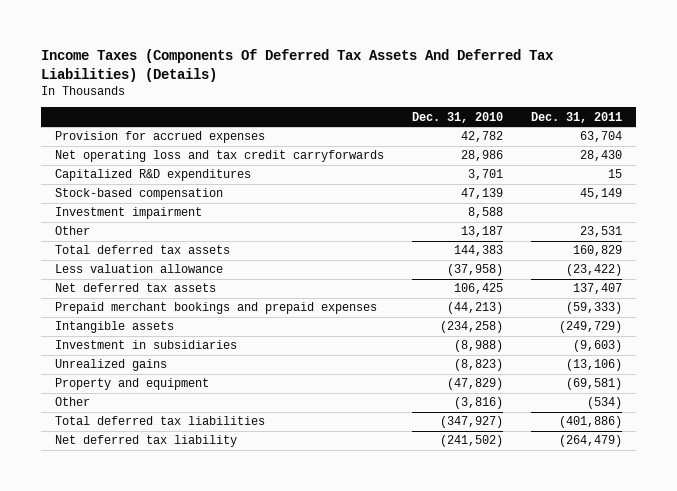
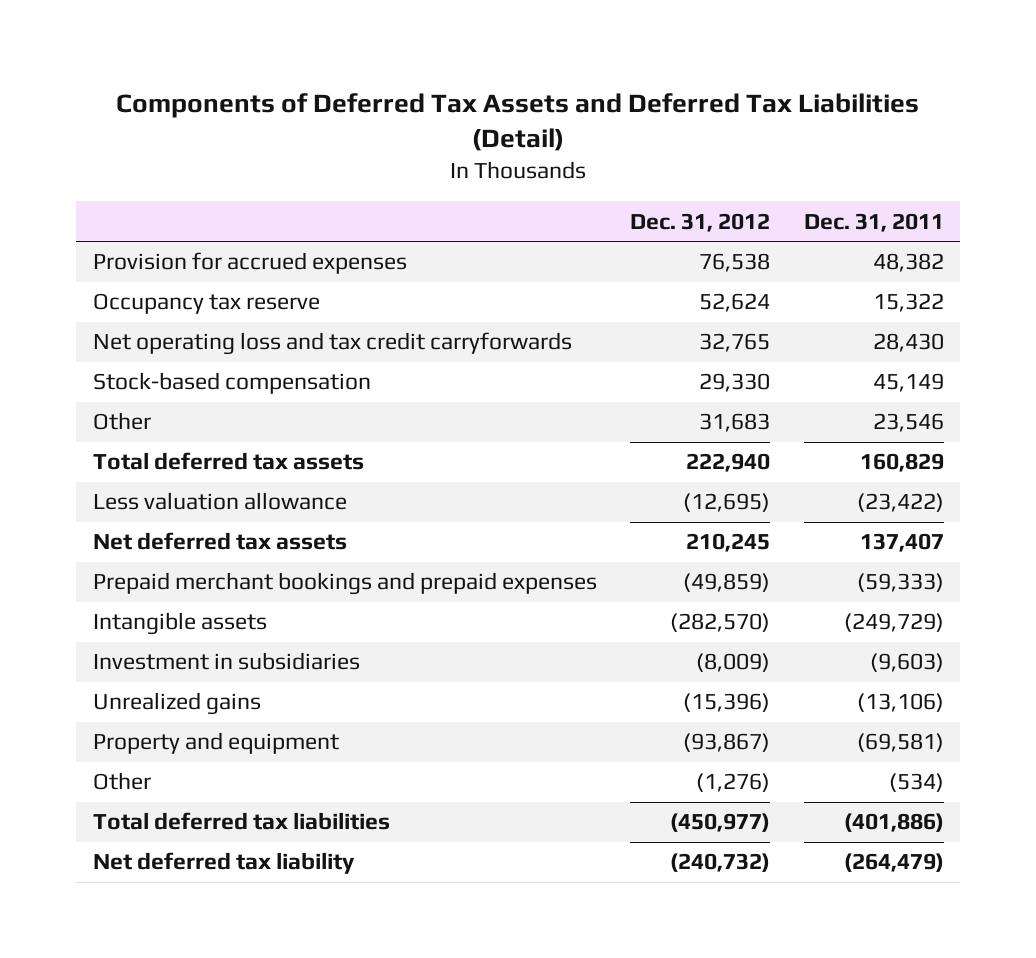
- Income Taxes (Components Of Deferred Tax Assets And Deferred Tax Liabilities) (Details)
+ Components of Deferred Tax Assets and Deferred Tax Liabilities (Detail)
- | Dec. 31, 2010 | Dec. 31, 2011
+ | Dec. 31, 2012 | Dec. 31, 2011
- Provision for accrued expenses | 42,782 | 63,704
+ Provision for accrued expenses | 76,538 | 48,382
+ Occupancy tax reserve | 52,624 | 15,322
- Capitalized R&D expenditures | 3,701 | 15
- Investment impairment | 8,588 |
- Other | 13,187 | 23,531
+ Other | 31,683 | 23,546

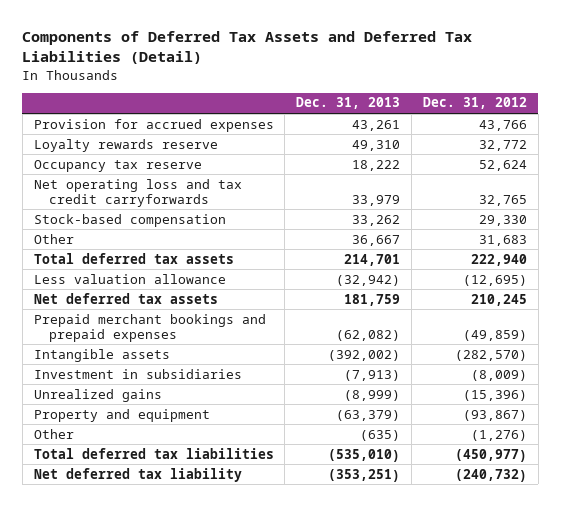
- | Dec. 31, 2012 | Dec. 31, 2011
+ | Dec. 31, 2013 | Dec. 31, 2012
- Provision for accrued expenses | 76,538 | 48,382
+ Provision for accrued expenses | 43,261 | 43,766
+ Loyalty rewards reserve | 49,310 | 32,772

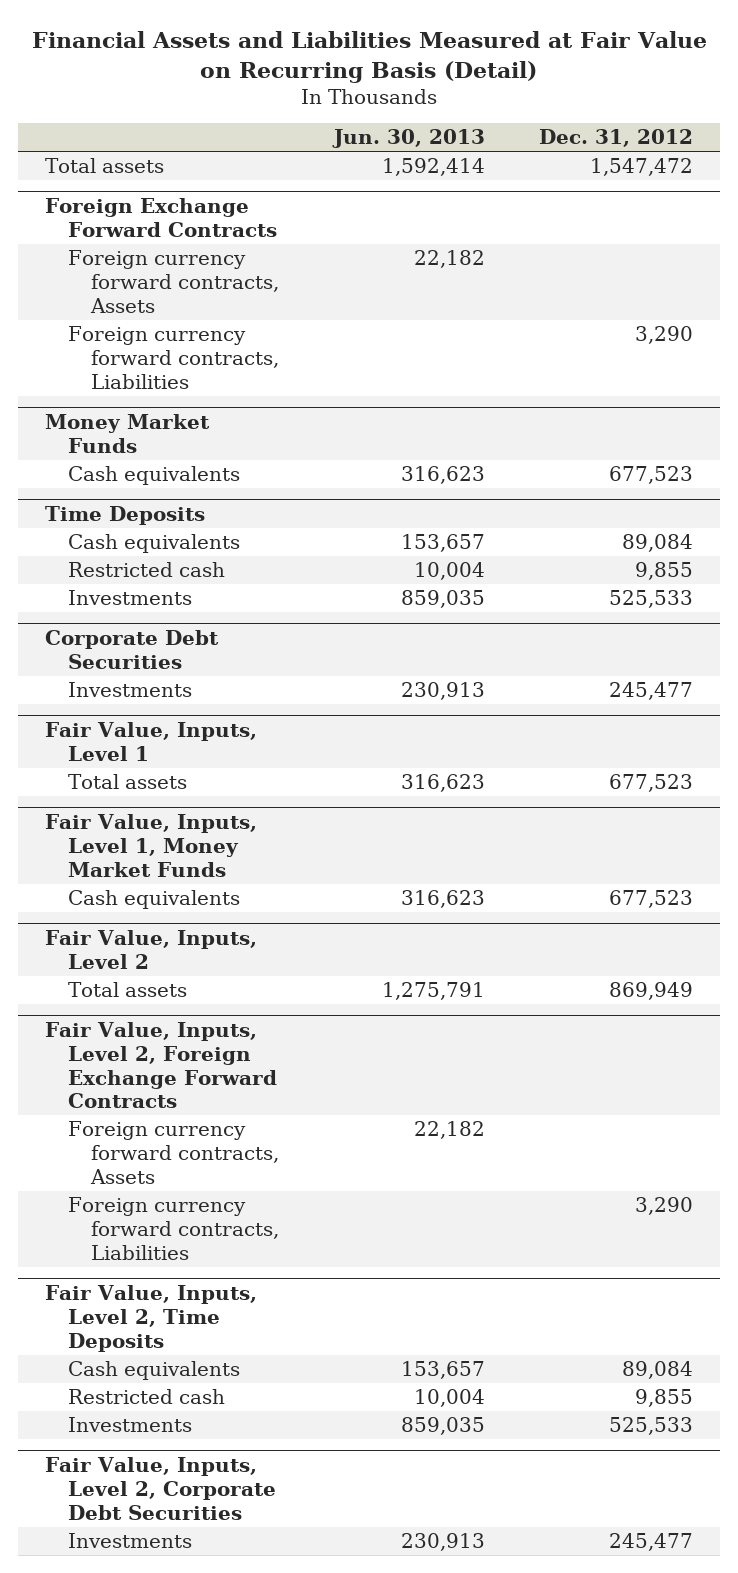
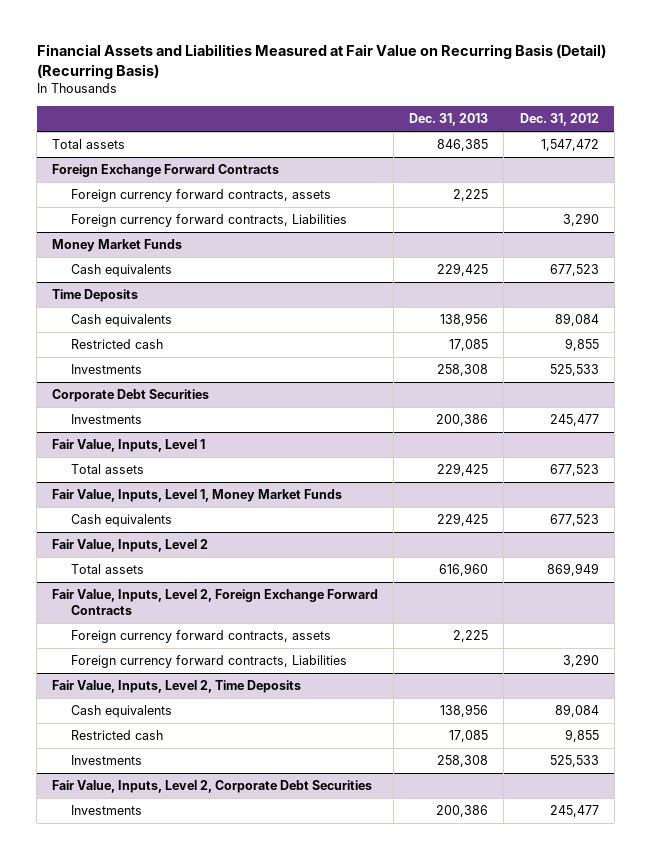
- Financial Assets and Liabilities Measured at Fair Value on Recurring Basis (Detail)
+ Financial Assets and Liabilities Measured at Fair Value on Recurring Basis (Detail) (Recurring Basis)
- | Jun. 30, 2013 | Dec. 31, 2012
+ | Dec. 31, 2013 | Dec. 31, 2012
@ Foreign Exchange Forward Contracts
- Foreign currency forward contracts, Assets | 22,182 |
+ Foreign currency forward contracts, assets | 2,225 |
@ Fair Value, Inputs, Level 2, Foreign Exchange Forward Contracts
- Foreign currency forward contracts, Assets | 22,182 |
+ Foreign currency forward contracts, assets | 2,225 |

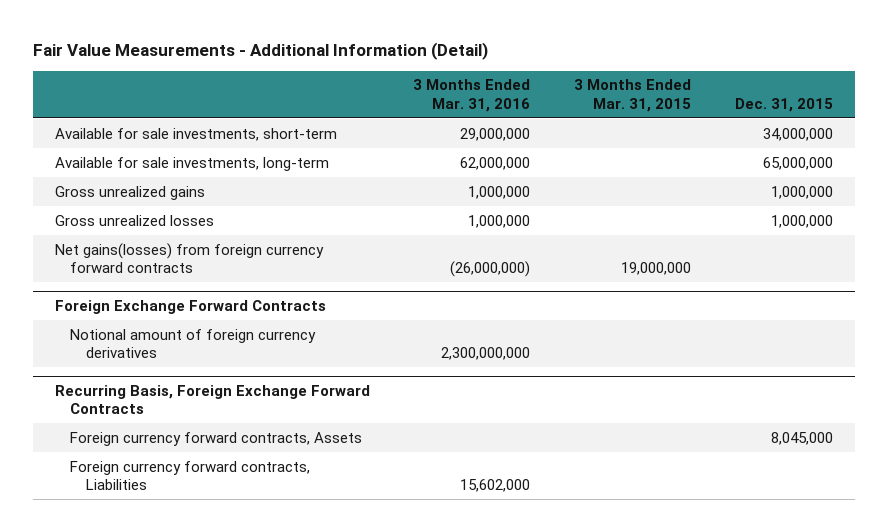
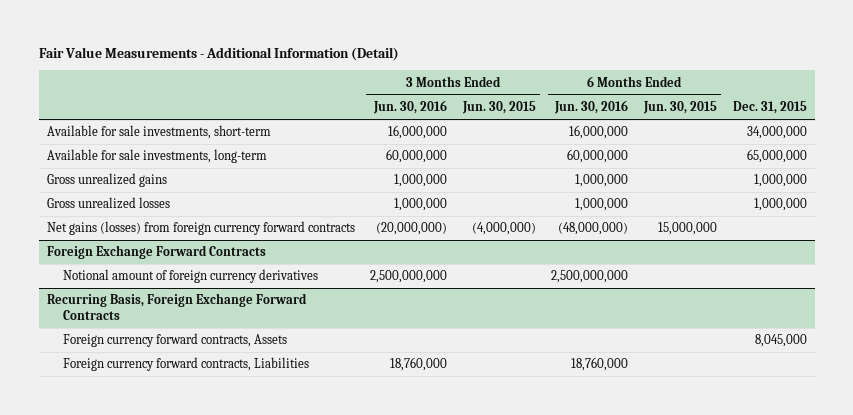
- | 3 Months Ended Mar. 31, 2016 | 3 Months Ended Mar. 31, 2015 | Dec. 31, 2015
+ | 3 Months Ended Jun. 30, 2016 | 3 Months Ended Jun. 30, 2015 | 6 Months Ended Jun. 30, 2016 | 6 Months Ended Jun. 30, 2015 | Dec. 31, 2015
- Net gains(losses) from foreign currency forward contracts | (26,000,000) | 19,000,000 |
+ Net gains (losses) from foreign currency forward contracts | (20,000,000) | (4,000,000) | (48,000,000) | 15,000,000 |

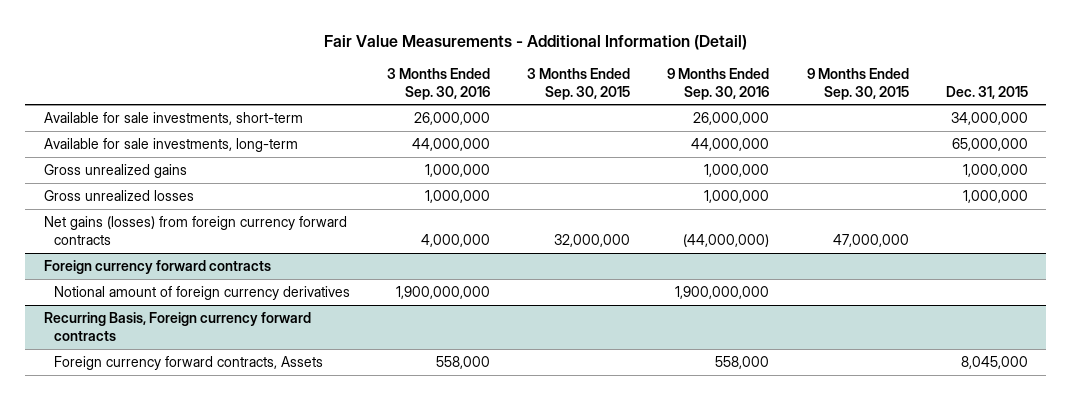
- | 3 Months Ended Jun. 30, 2016 | 3 Months Ended Jun. 30, 2015 | 6 Months Ended Jun. 30, 2016 | 6 Months Ended Jun. 30, 2015 | Dec. 31, 2015
+ | 3 Months Ended Sep. 30, 2016 | 3 Months Ended Sep. 30, 2015 | 9 Months Ended Sep. 30, 2016 | 9 Months Ended Sep. 30, 2015 | Dec. 31, 2015
- Foreign Exchange Forward Contracts
+ Foreign currency forward contracts
- Recurring Basis, Foreign Exchange Forward Contracts
+ Recurring Basis, Foreign currency forward contracts
- Foreign currency forward contracts, Liabilities | 18,760,000 | | 18,760,000 | |

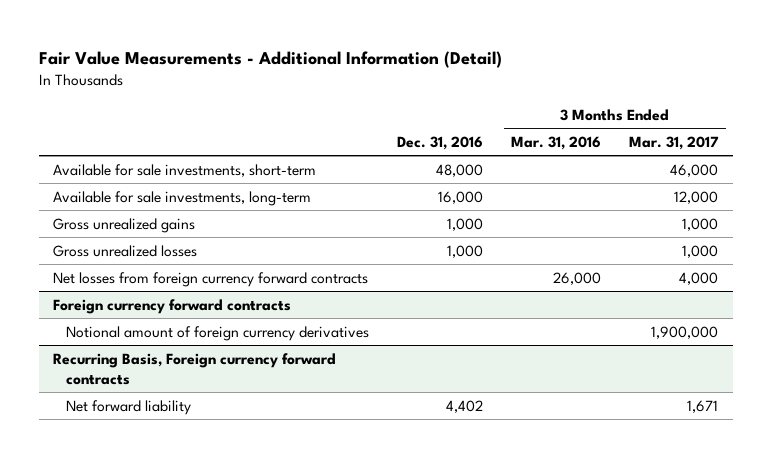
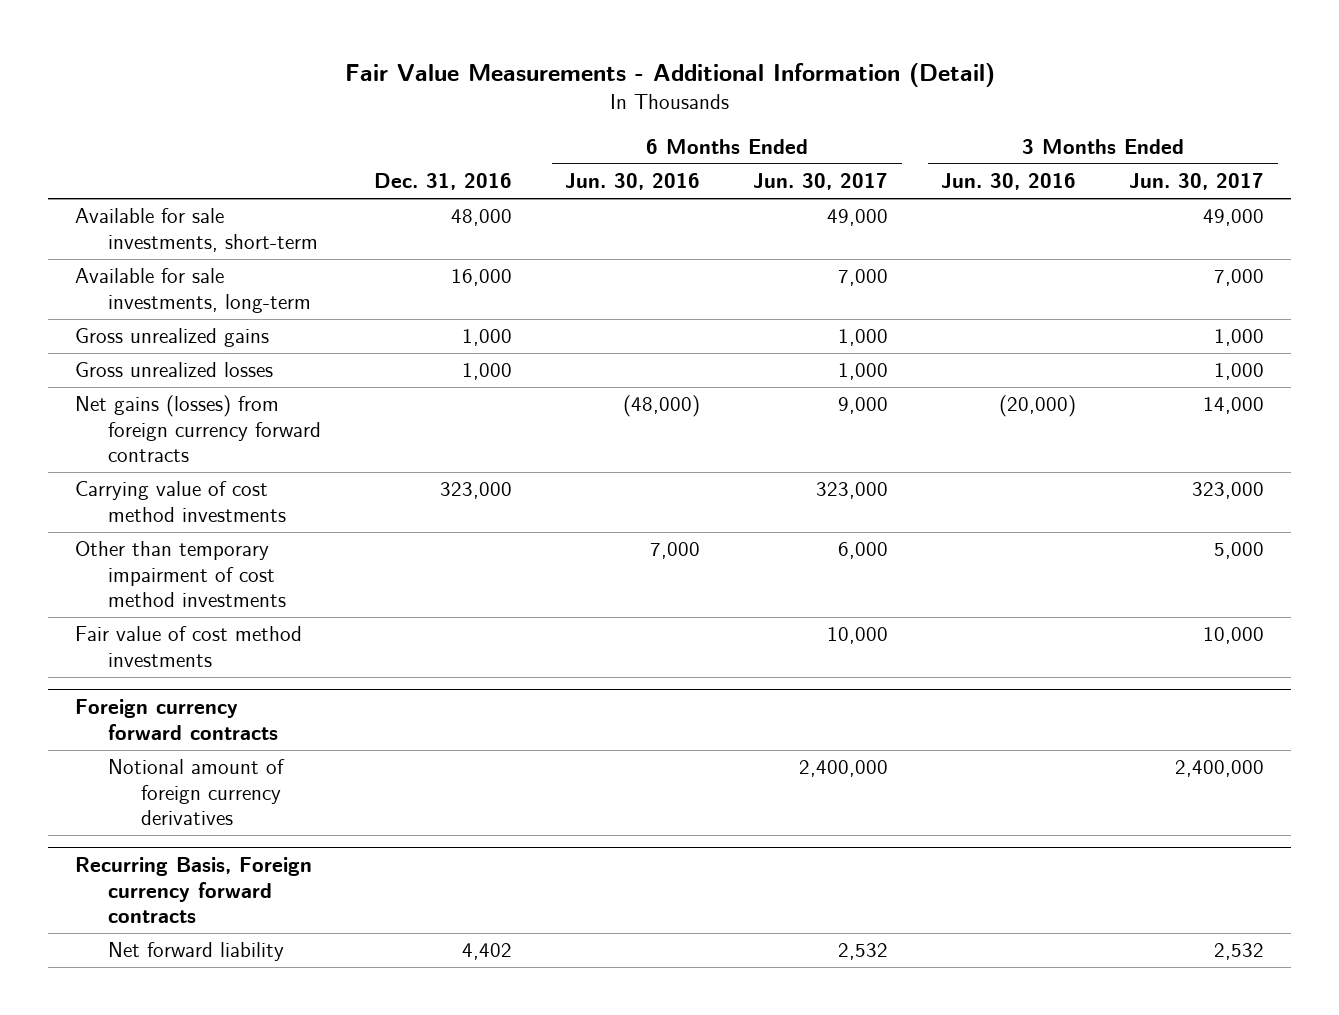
- | Dec. 31, 2016 | 3 Months Ended Mar. 31, 2016 | 3 Months Ended Mar. 31, 2017
+ | Dec. 31, 2016 | 6 Months Ended Jun. 30, 2016 | 6 Months Ended Jun. 30, 2017 | 3 Months Ended Jun. 30, 2016 | 3 Months Ended Jun. 30, 2017
- Net losses from foreign currency forward contracts | | 26,000 | 4,000
+ Net gains (losses) from foreign currency forward contracts | | (48,000) | 9,000 | (20,000) | 14,000
+ Carrying value of cost method investments | 323,000 | | 323,000 | | 323,000
+ Other than temporary impairment of cost method investments | | 7,000 | 6,000 | | 5,000
+ Fair value of cost method investments | | | 10,000 | | 10,000

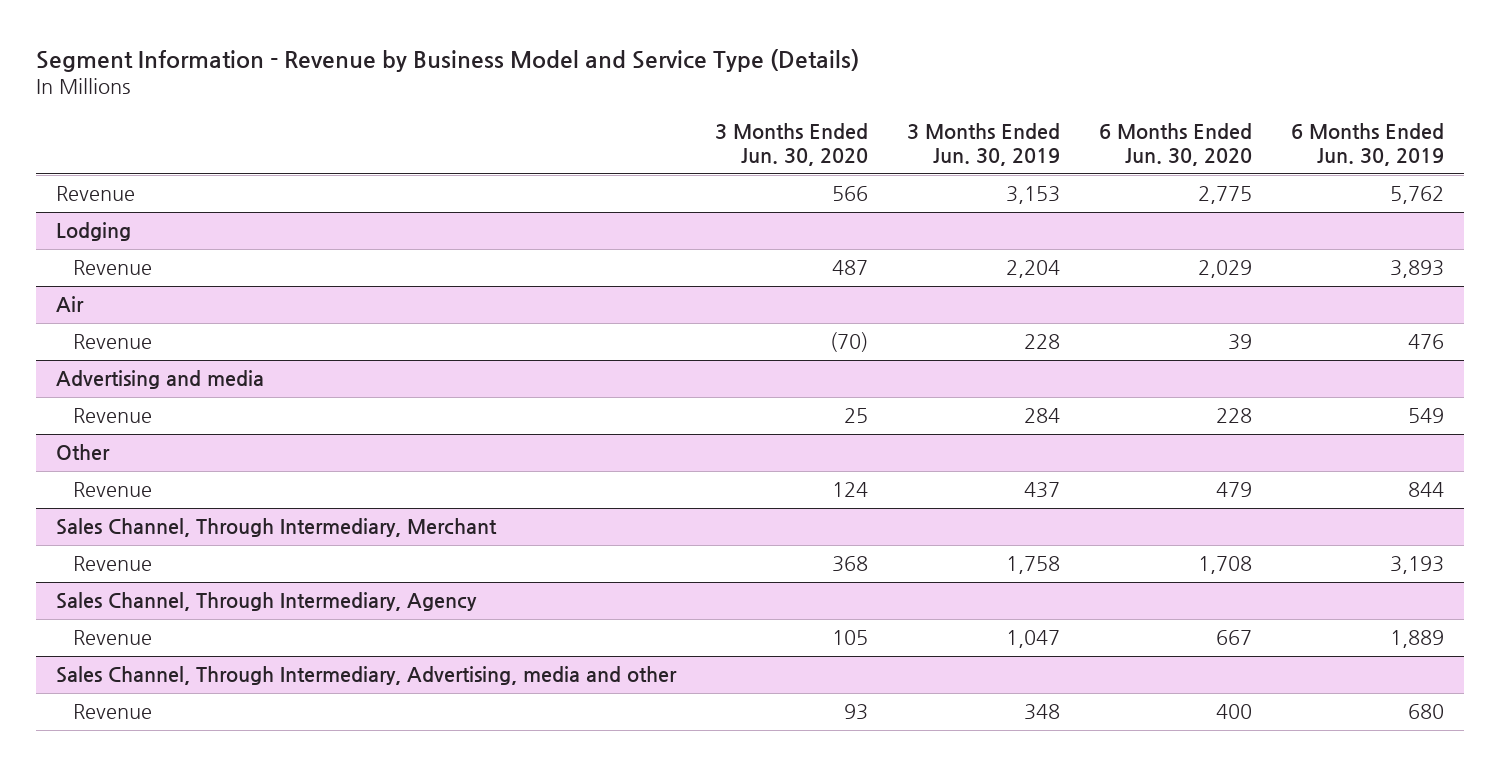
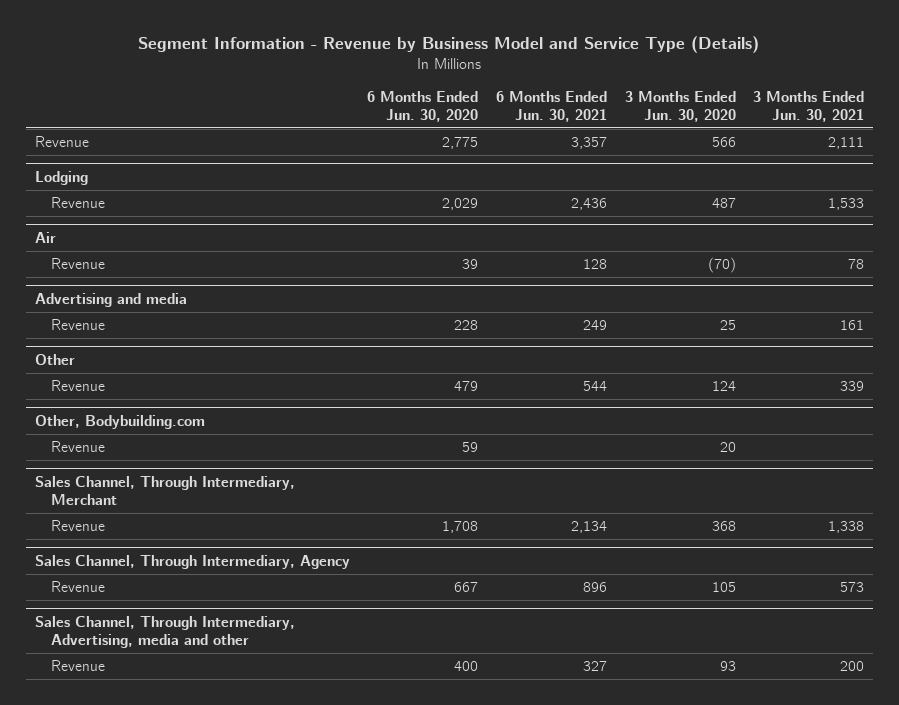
- | 3 Months Ended Jun. 30, 2020 | 3 Months Ended Jun. 30, 2019 | 6 Months Ended Jun. 30, 2020 | 6 Months Ended Jun. 30, 2019
+ | 6 Months Ended Jun. 30, 2020 | 6 Months Ended Jun. 30, 2021 | 3 Months Ended Jun. 30, 2020 | 3 Months Ended Jun. 30, 2021
+ Other, Bodybuilding.com
+ Revenue | 59 | | 20 |

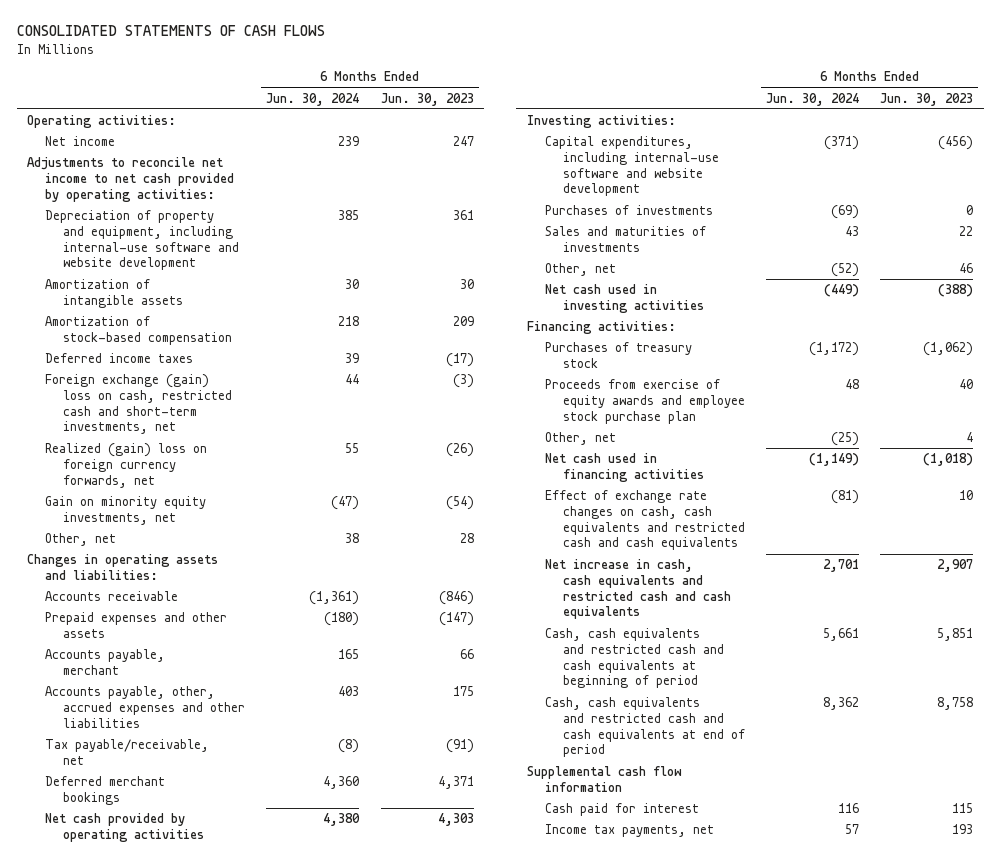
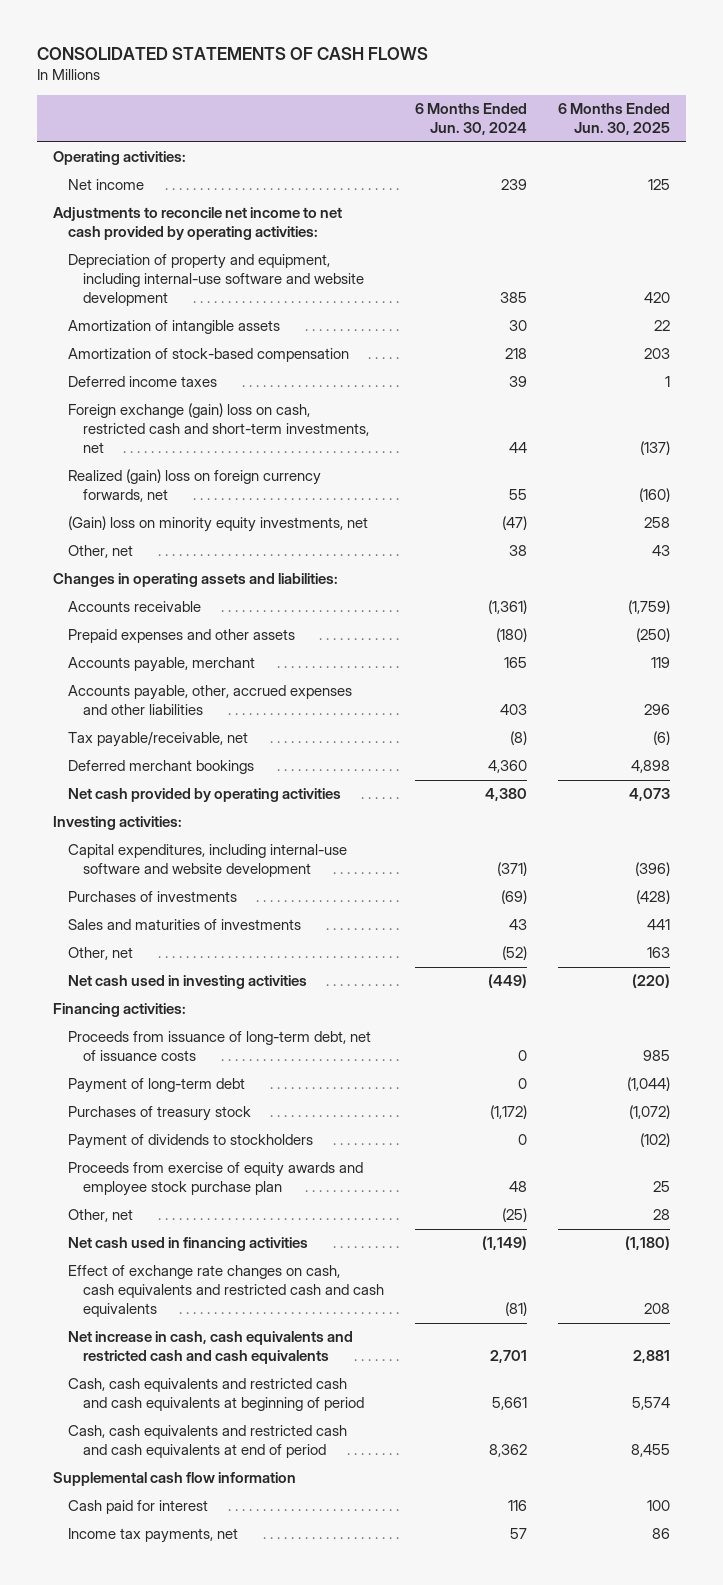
- | 6 Months Ended Jun. 30, 2024 | 6 Months Ended Jun. 30, 2023
+ | 6 Months Ended Jun. 30, 2024 | 6 Months Ended Jun. 30, 2025
- Gain on minority equity investments, net | (47) | (54)
+ (Gain) loss on minority equity investments, net | (47) | 258
+ Proceeds from issuance of long-term debt, net of issuance costs | 0 | 985
+ Payment of long-term debt | 0 | (1,044)
+ Payment of dividends to stockholders | 0 | (102)

